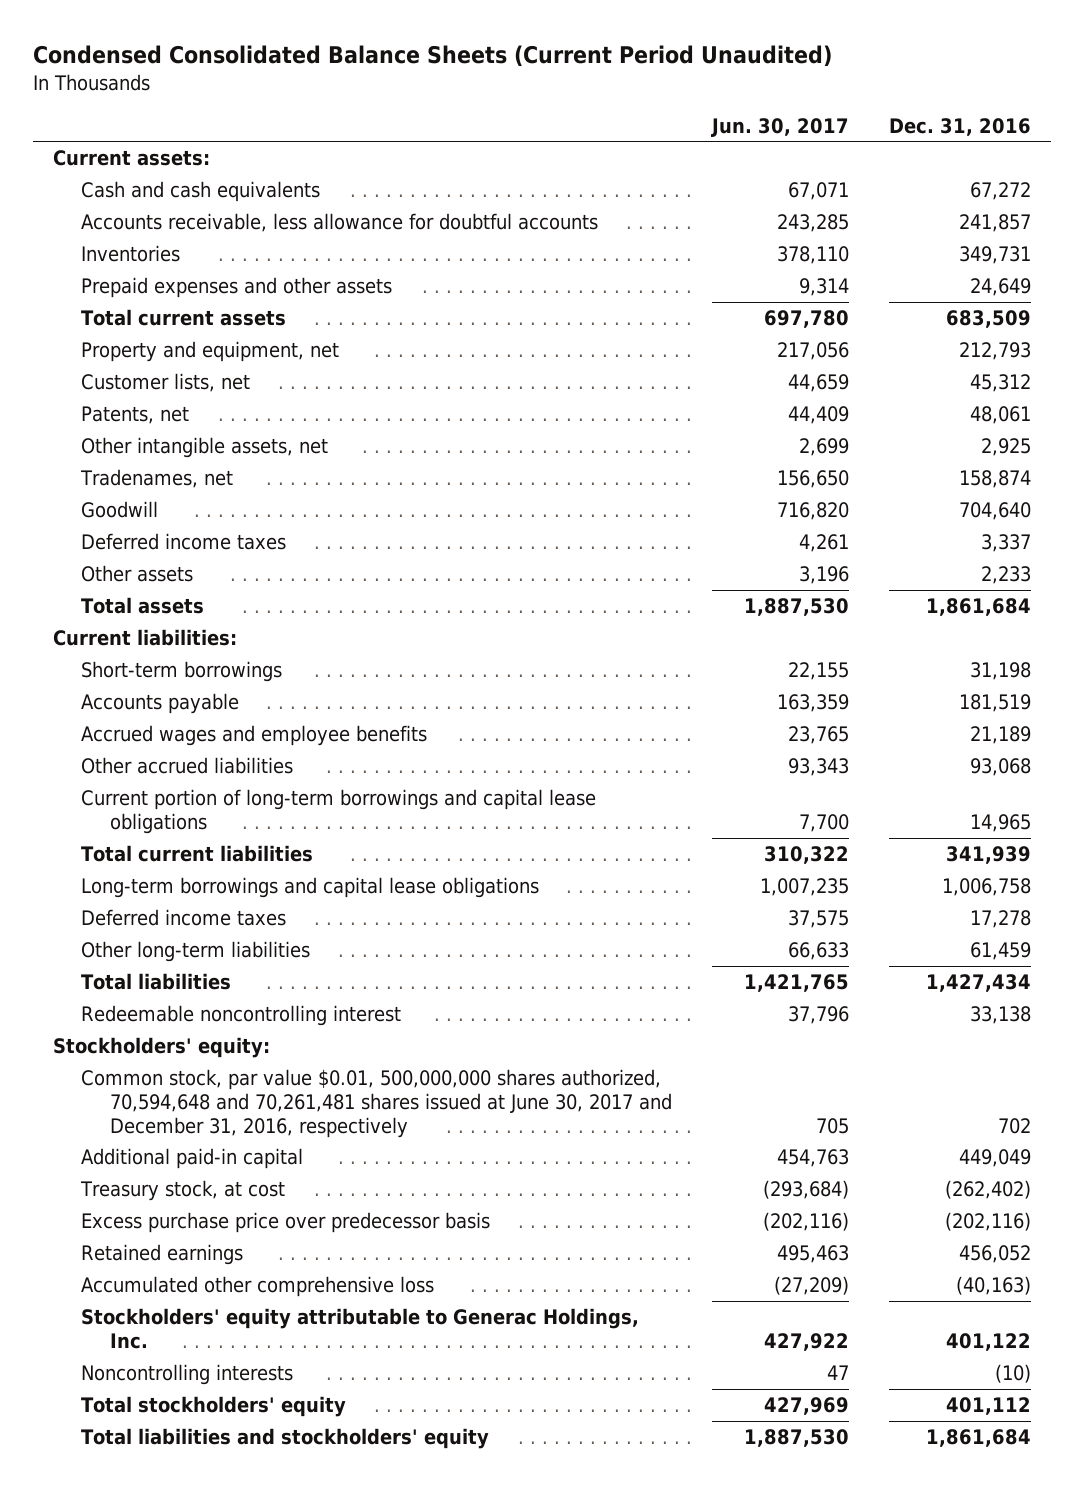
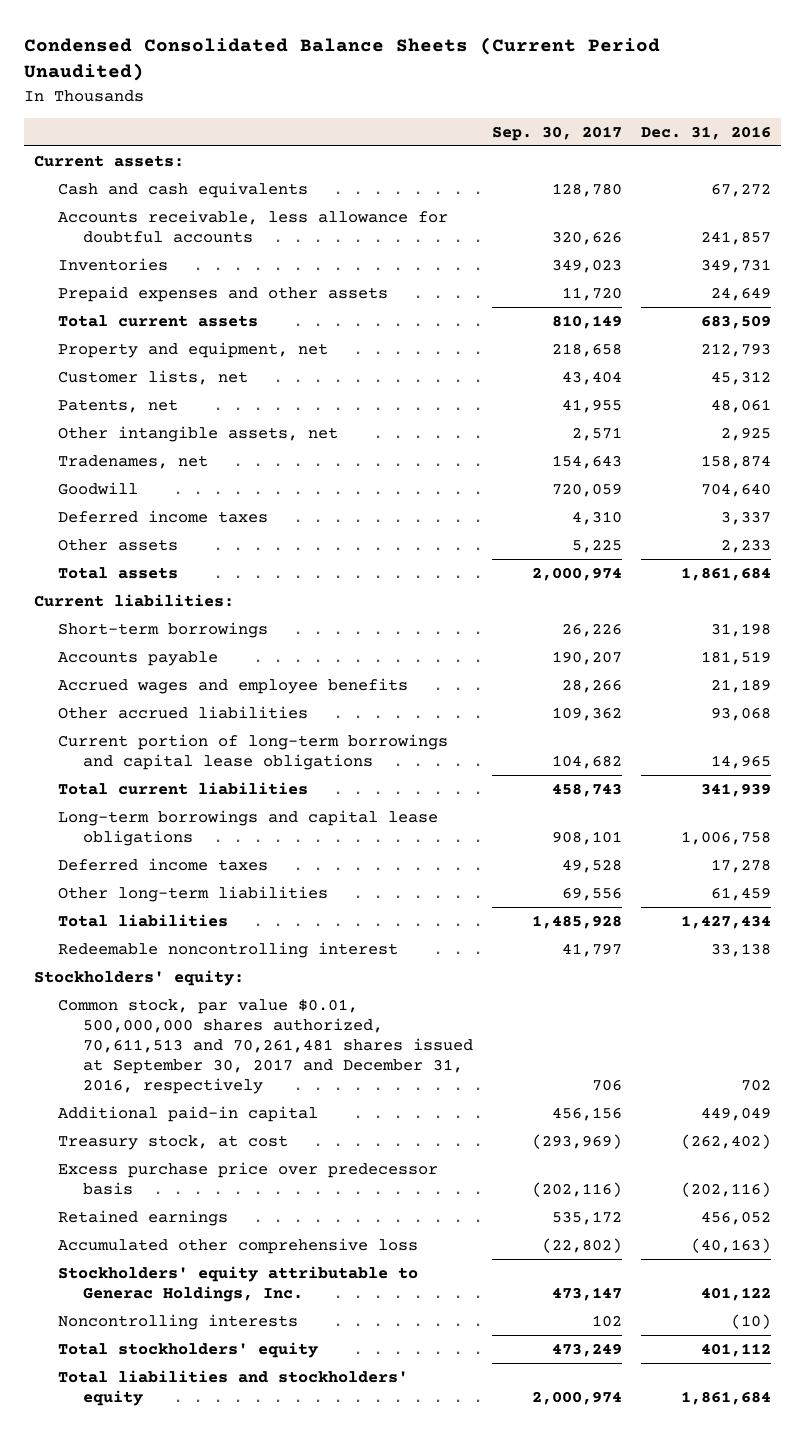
- | Jun. 30, 2017 | Dec. 31, 2016
+ | Sep. 30, 2017 | Dec. 31, 2016
- Common stock, par value $0.01, 500,000,000 shares authorized, 70,594,648 and 70,261,481 shares issued at June 30, 2017 and December 31, 2016, respectively | 705 | 702
+ Common stock, par value $0.01, 500,000,000 shares authorized, 70,611,513 and 70,261,481 shares issued at September 30, 2017 and December 31, 2016, respectively | 706 | 702

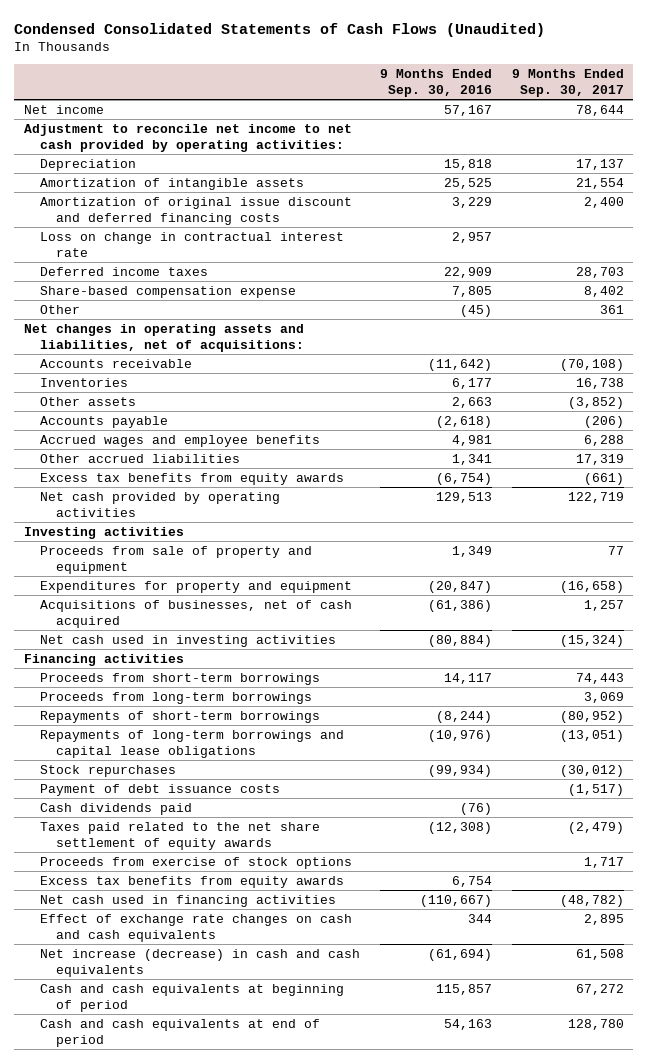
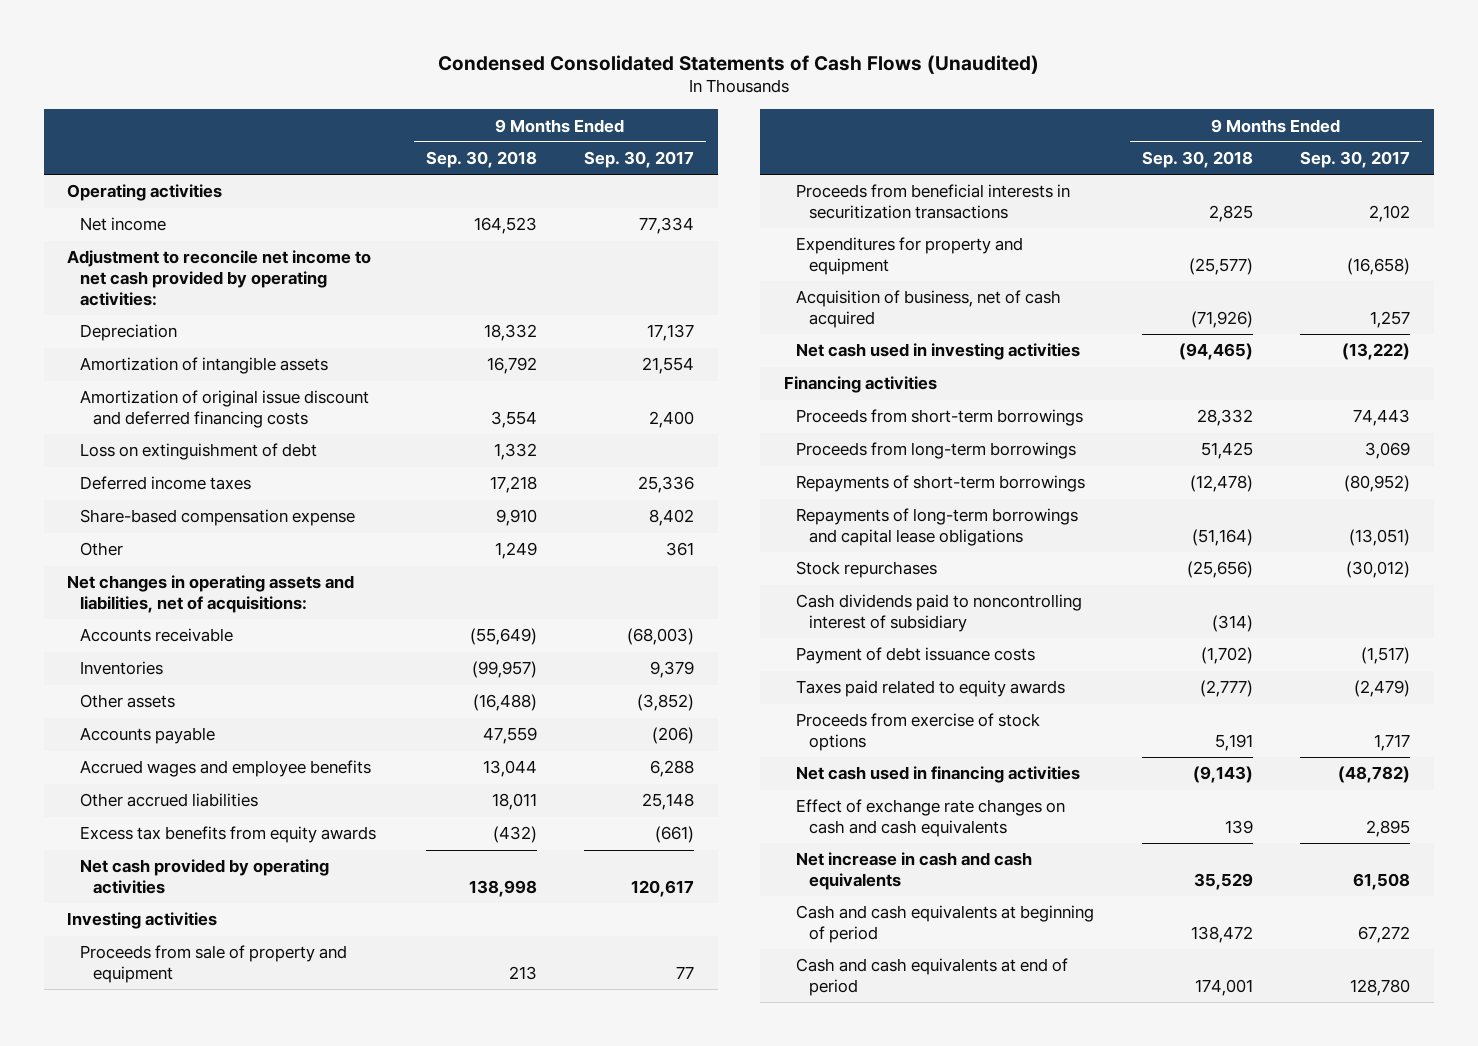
- | 9 Months Ended Sep. 30, 2016 | 9 Months Ended Sep. 30, 2017
+ | 9 Months Ended Sep. 30, 2018 | 9 Months Ended Sep. 30, 2017
- Net income | 57,167 | 78,644
+ Operating activities
+ Net income | 164,523 | 77,334
- Loss on change in contractual interest rate | 2,957 |
- Deferred income taxes | 22,909 | 28,703
+ Loss on extinguishment of debt | 1,332 |
+ Deferred income taxes | 17,218 | 25,336
- Accounts receivable | (11,642) | (70,108)
- Inventories | 6,177 | 16,738
+ Accounts receivable | (55,649) | (68,003)
+ Inventories | (99,957) | 9,379
- Other accrued liabilities | 1,341 | 17,319
+ Other accrued liabilities | 18,011 | 25,148
- Net cash provided by operating activities | 129,513 | 122,719
+ Net cash provided by operating activities | 138,998 | 120,617
+ Proceeds from beneficial interests in securitization transactions | 2,825 | 2,102
- Acquisitions of businesses, net of cash acquired | (61,386) | 1,257
- Net cash used in investing activities | (80,884) | (15,324)
+ Acquisition of business, net of cash acquired | (71,926) | 1,257
+ Net cash used in investing activities | (94,465) | (13,222)
+ Cash dividends paid to noncontrolling interest of subsidiary | (314) |
- Cash dividends paid | (76) |
- Taxes paid related to the net share settlement of equity awards | (12,308) | (2,479)
+ Taxes paid related to equity awards | (2,777) | (2,479)
- Excess tax benefits from equity awards | 6,754 |
- Net increase (decrease) in cash and cash equivalents | (61,694) | 61,508
+ Net increase in cash and cash equivalents | 35,529 | 61,508

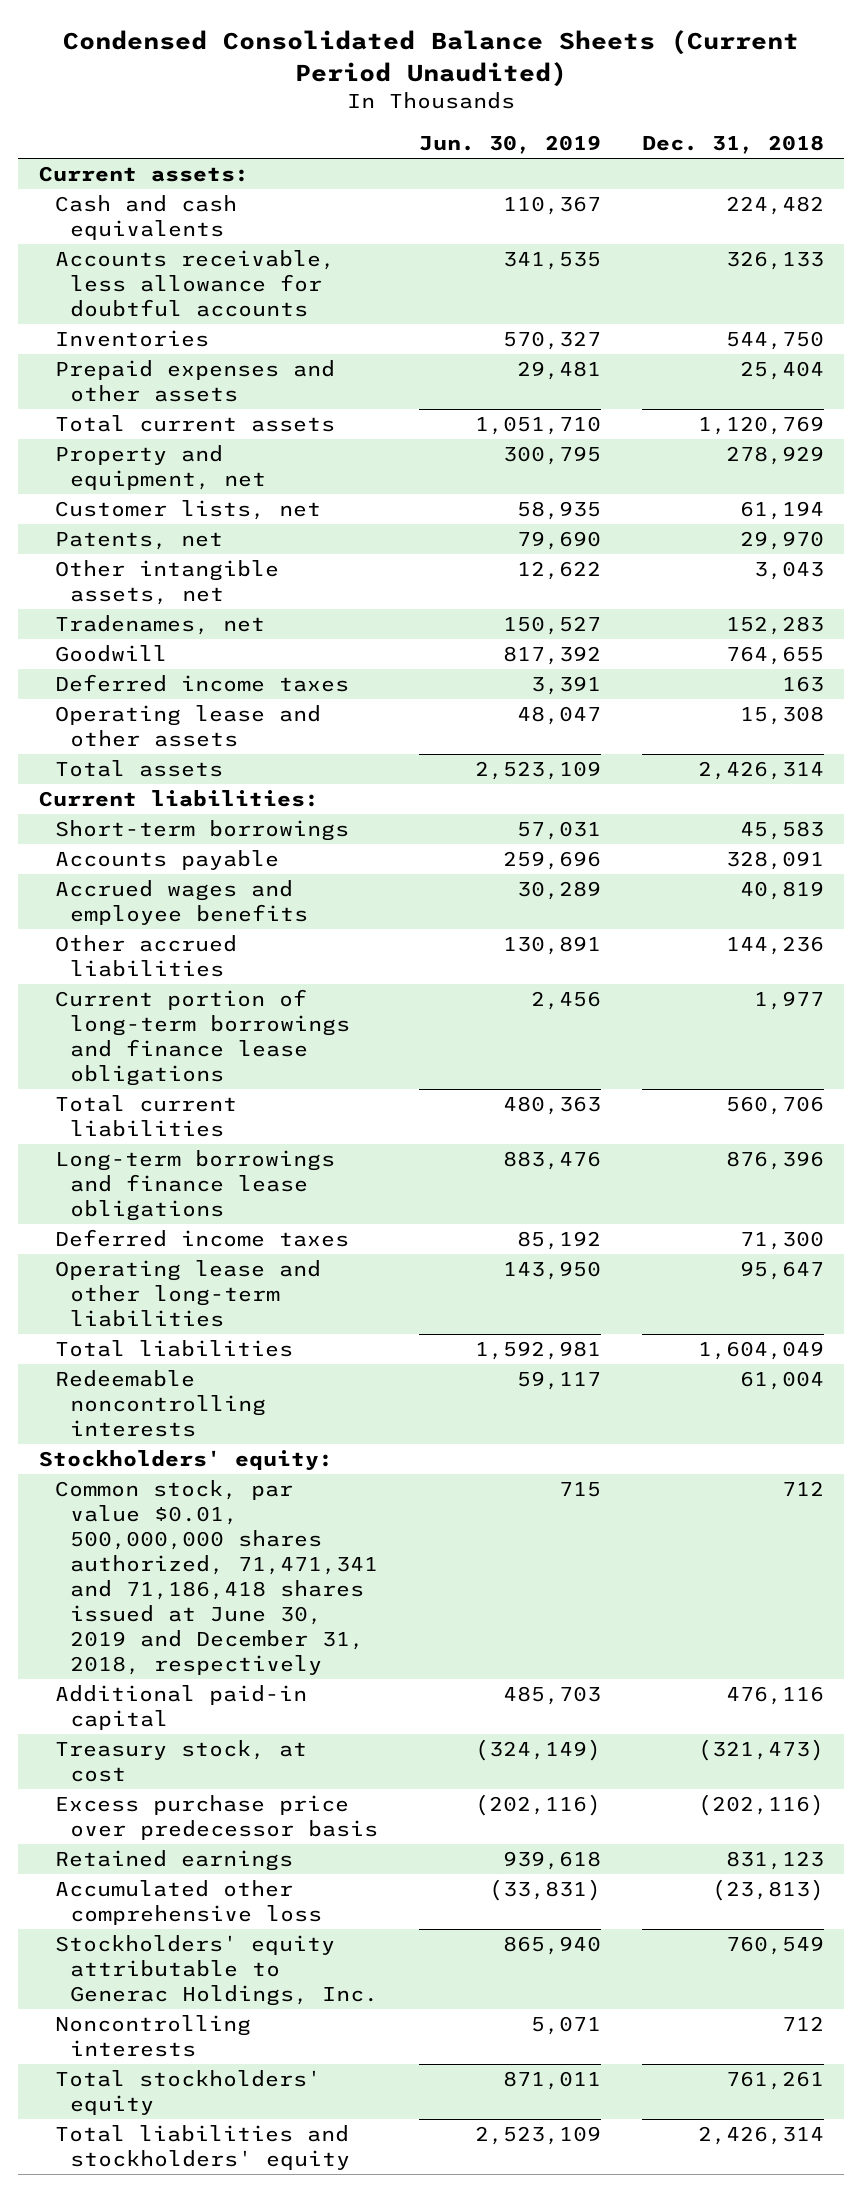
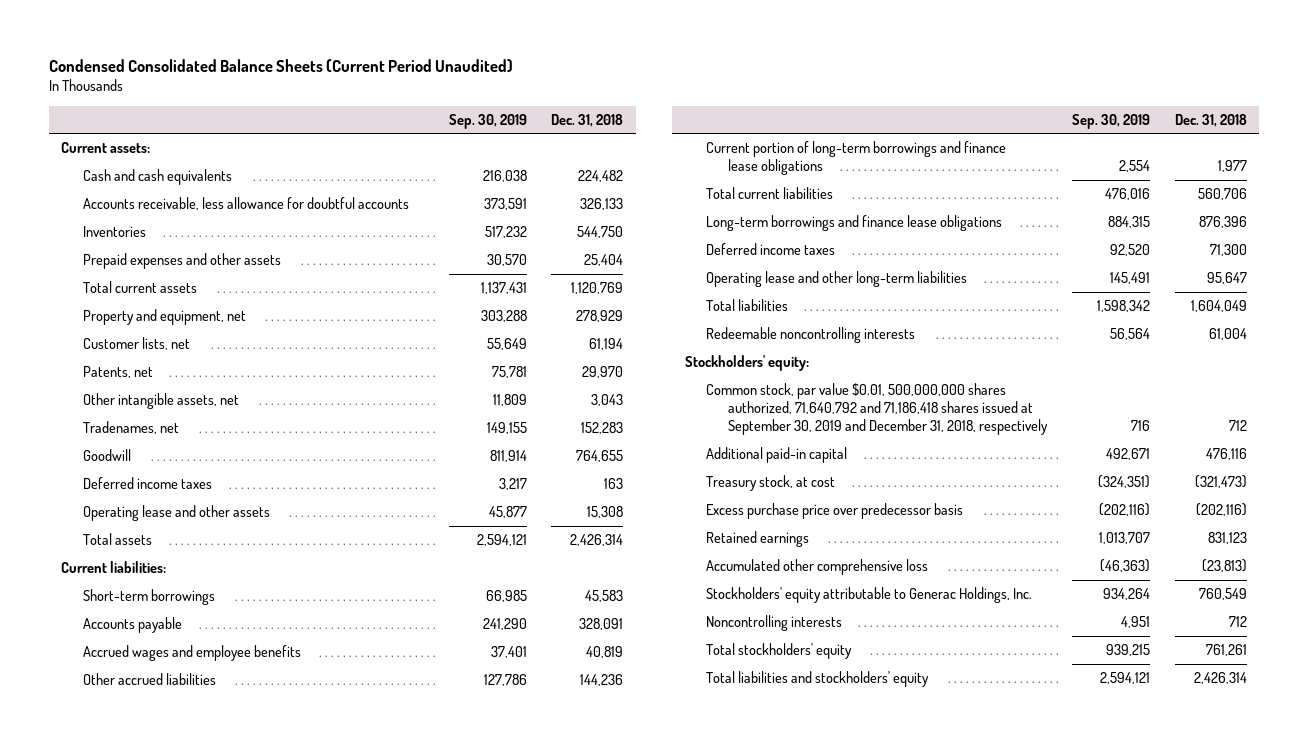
- | Jun. 30, 2019 | Dec. 31, 2018
+ | Sep. 30, 2019 | Dec. 31, 2018
- Common stock, par value $0.01, 500,000,000 shares authorized, 71,471,341 and 71,186,418 shares issued at June 30, 2019 and December 31, 2018, respectively | 715 | 712
+ Common stock, par value $0.01, 500,000,000 shares authorized, 71,640,792 and 71,186,418 shares issued at September 30, 2019 and December 31, 2018, respectively | 716 | 712

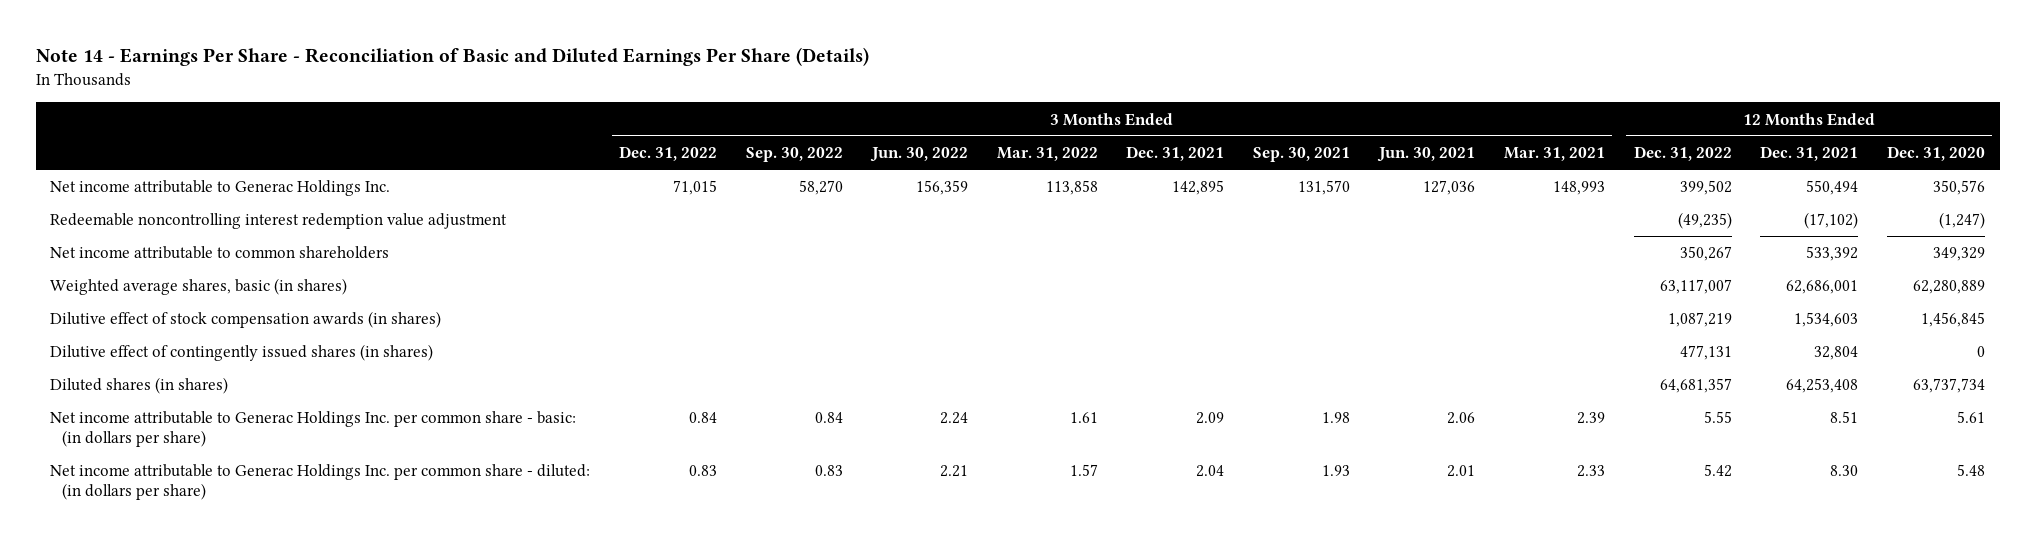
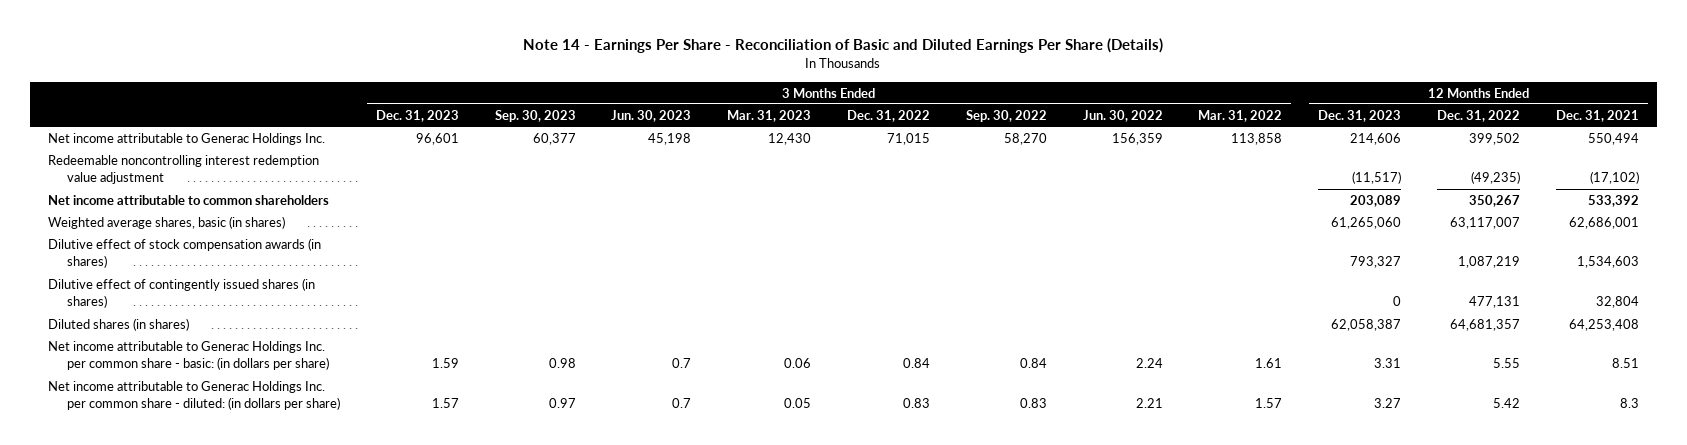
- | 3 Months Ended Dec. 31, 2022 | 3 Months Ended Sep. 30, 2022 | 3 Months Ended Jun. 30, 2022 | 3 Months Ended Mar. 31, 2022 | 3 Months Ended Dec. 31, 2021 | 3 Months Ended Sep. 30, 2021 | 3 Months Ended Jun. 30, 2021 | 3 Months Ended Mar. 31, 2021 | 12 Months Ended Dec. 31, 2022 | 12 Months Ended Dec. 31, 2021 | 12 Months Ended Dec. 31, 2020
+ | 3 Months Ended Dec. 31, 2023 | 3 Months Ended Sep. 30, 2023 | 3 Months Ended Jun. 30, 2023 | 3 Months Ended Mar. 31, 2023 | 3 Months Ended Dec. 31, 2022 | 3 Months Ended Sep. 30, 2022 | 3 Months Ended Jun. 30, 2022 | 3 Months Ended Mar. 31, 2022 | 12 Months Ended Dec. 31, 2023 | 12 Months Ended Dec. 31, 2022 | 12 Months Ended Dec. 31, 2021
- Net income attributable to Generac Holdings Inc. per common share - diluted: (in dollars per share) | 0.83 | 0.83 | 2.21 | 1.57 | 2.04 | 1.93 | 2.01 | 2.33 | 5.42 | 8.30 | 5.48
+ Net income attributable to Generac Holdings Inc. per common share - diluted: (in dollars per share) | 1.57 | 0.97 | 0.7 | 0.05 | 0.83 | 0.83 | 2.21 | 1.57 | 3.27 | 5.42 | 8.3

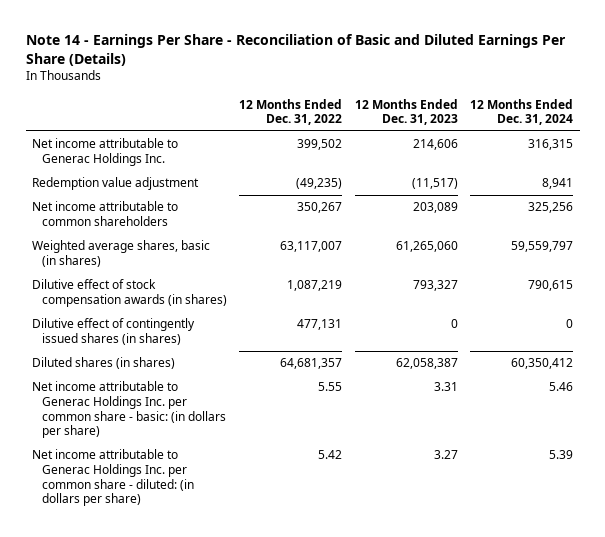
- | 3 Months Ended Dec. 31, 2023 | 3 Months Ended Sep. 30, 2023 | 3 Months Ended Jun. 30, 2023 | 3 Months Ended Mar. 31, 2023 | 3 Months Ended Dec. 31, 2022 | 3 Months Ended Sep. 30, 2022 | 3 Months Ended Jun. 30, 2022 | 3 Months Ended Mar. 31, 2022 | 12 Months Ended Dec. 31, 2023 | 12 Months Ended Dec. 31, 2022 | 12 Months Ended Dec. 31, 2021
+ | 12 Months Ended Dec. 31, 2022 | 12 Months Ended Dec. 31, 2023 | 12 Months Ended Dec. 31, 2024
- Redeemable noncontrolling interest redemption value adjustment | | | | | | | | | (11,517) | (49,235) | (17,102)
+ Redemption value adjustment | (49,235) | (11,517) | 8,941

